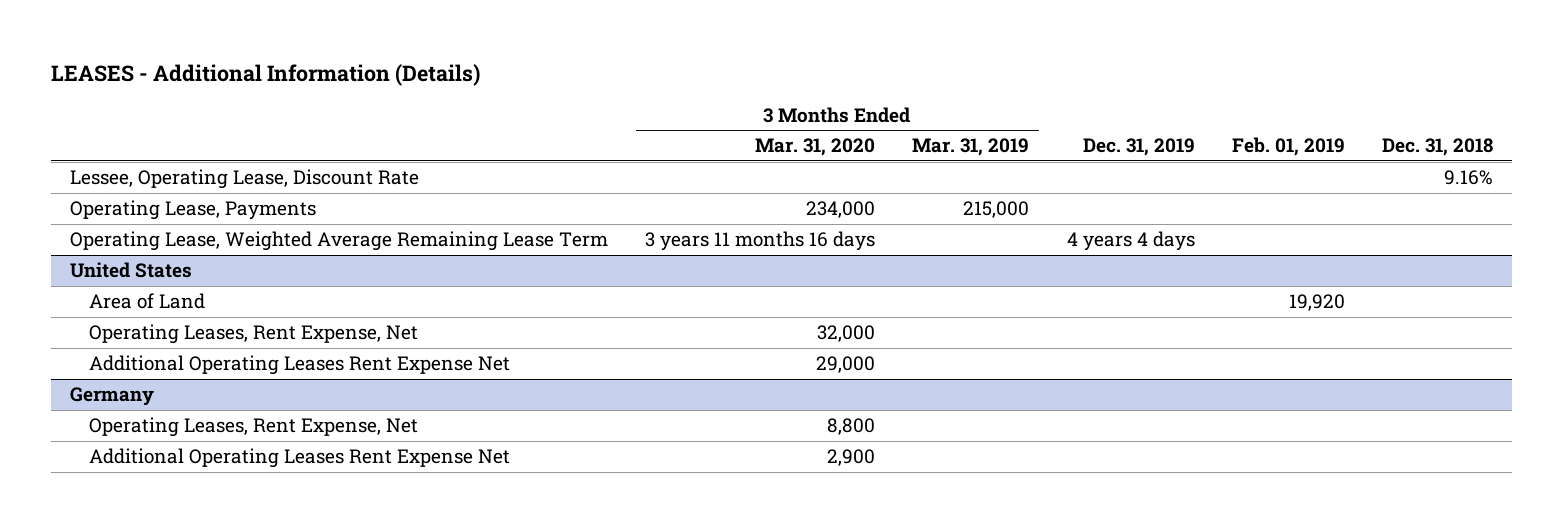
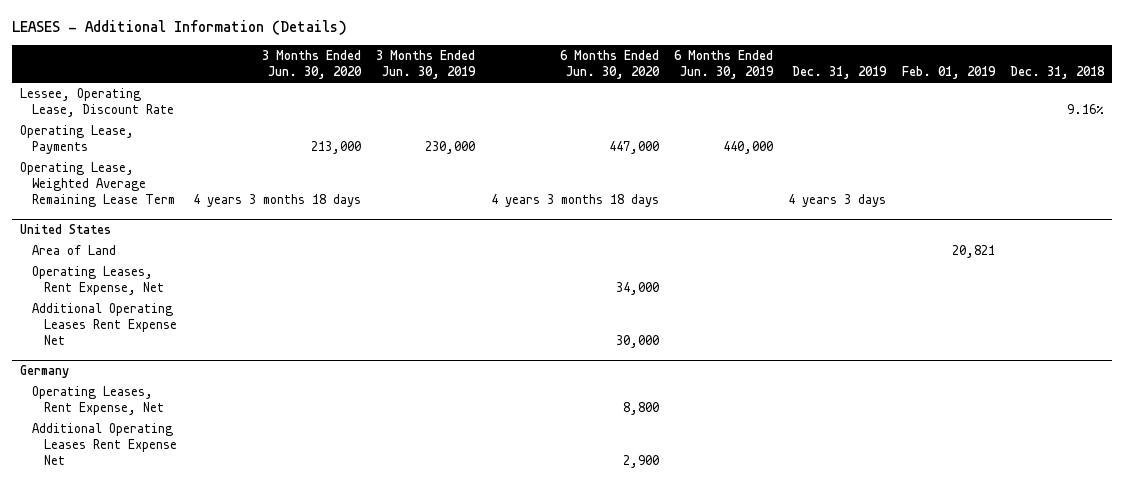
- | 3 Months Ended Mar. 31, 2020 | 3 Months Ended Mar. 31, 2019 | Dec. 31, 2019 | Feb. 01, 2019 | Dec. 31, 2018
+ | 3 Months Ended Jun. 30, 2020 | 3 Months Ended Jun. 30, 2019 | 6 Months Ended Jun. 30, 2020 | 6 Months Ended Jun. 30, 2019 | Dec. 31, 2019 | Feb. 01, 2019 | Dec. 31, 2018
- Operating Lease, Weighted Average Remaining Lease Term | 3 years 11 months 16 days | | 4 years 4 days | |
+ Operating Lease, Weighted Average Remaining Lease Term | 4 years 3 months 18 days | | 4 years 3 months 18 days | | 4 years 3 days | |
@ United States
- Area of Land | | | | 19,920 |
+ Area of Land | | | | | | 20,821 |

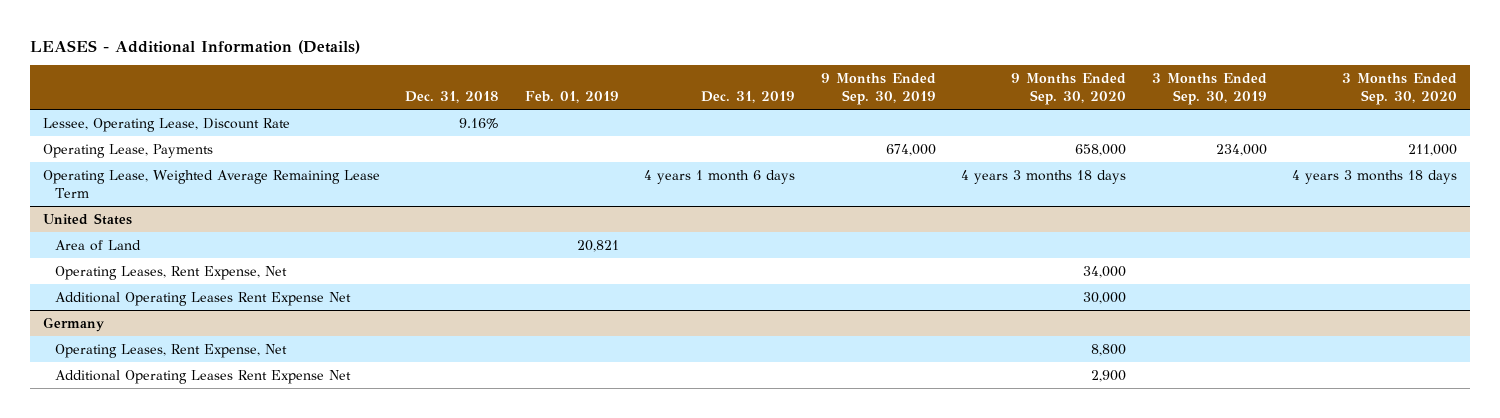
- | 3 Months Ended Jun. 30, 2020 | 3 Months Ended Jun. 30, 2019 | 6 Months Ended Jun. 30, 2020 | 6 Months Ended Jun. 30, 2019 | Dec. 31, 2019 | Feb. 01, 2019 | Dec. 31, 2018
+ | Dec. 31, 2018 | Feb. 01, 2019 | Dec. 31, 2019 | 9 Months Ended Sep. 30, 2019 | 9 Months Ended Sep. 30, 2020 | 3 Months Ended Sep. 30, 2019 | 3 Months Ended Sep. 30, 2020
- Operating Lease, Weighted Average Remaining Lease Term | 4 years 3 months 18 days | | 4 years 3 months 18 days | | 4 years 3 days | |
+ Operating Lease, Weighted Average Remaining Lease Term | | | 4 years 1 month 6 days | | 4 years 3 months 18 days | | 4 years 3 months 18 days

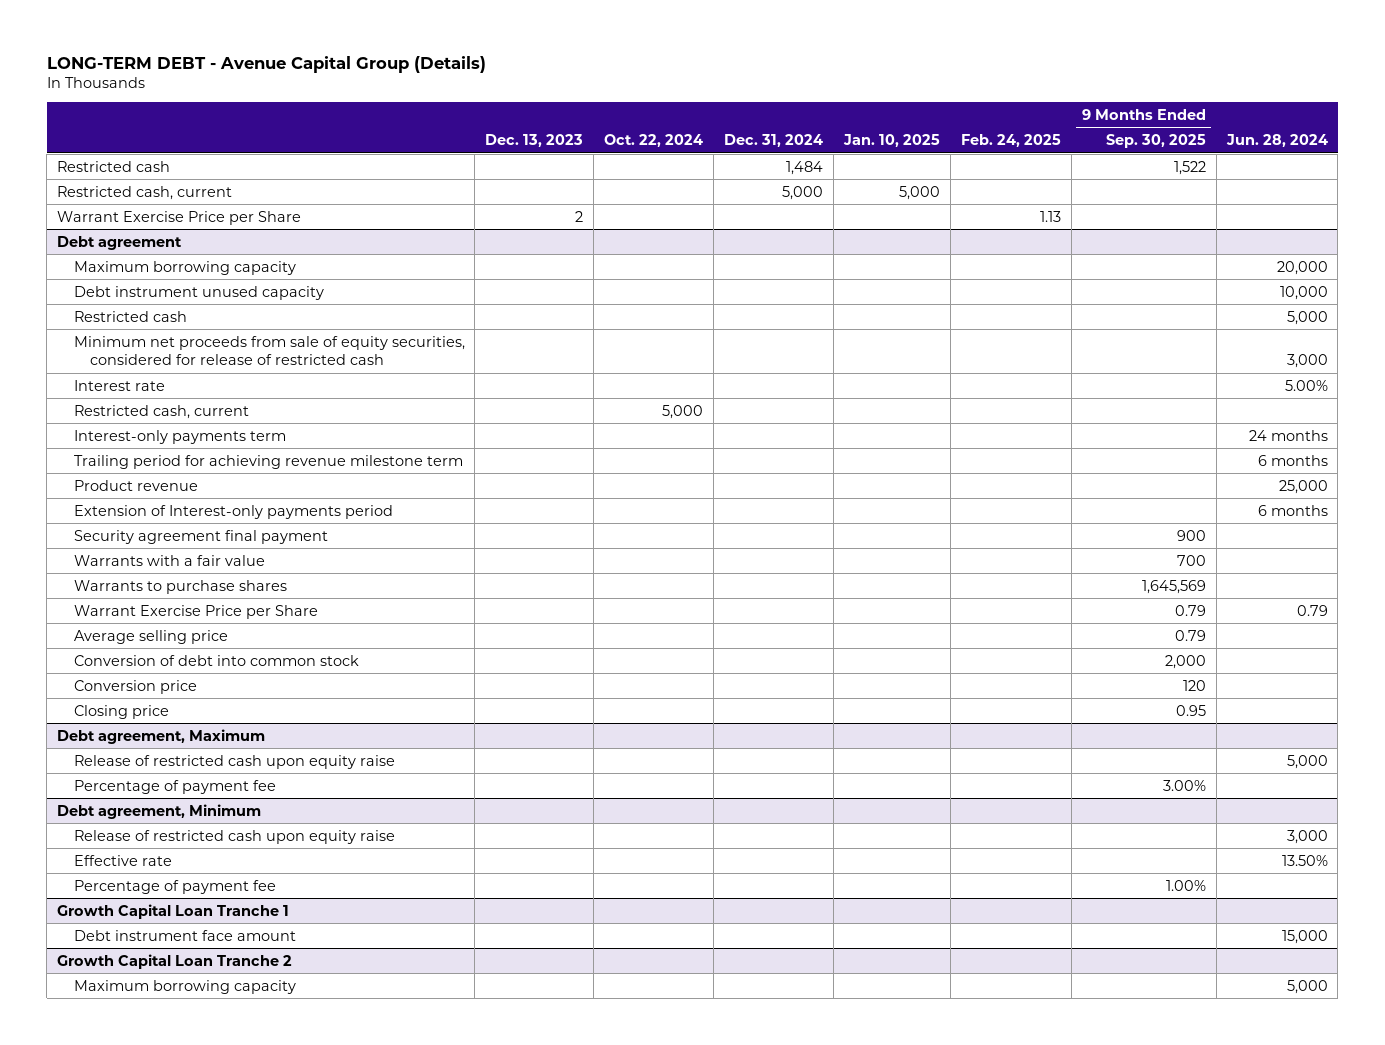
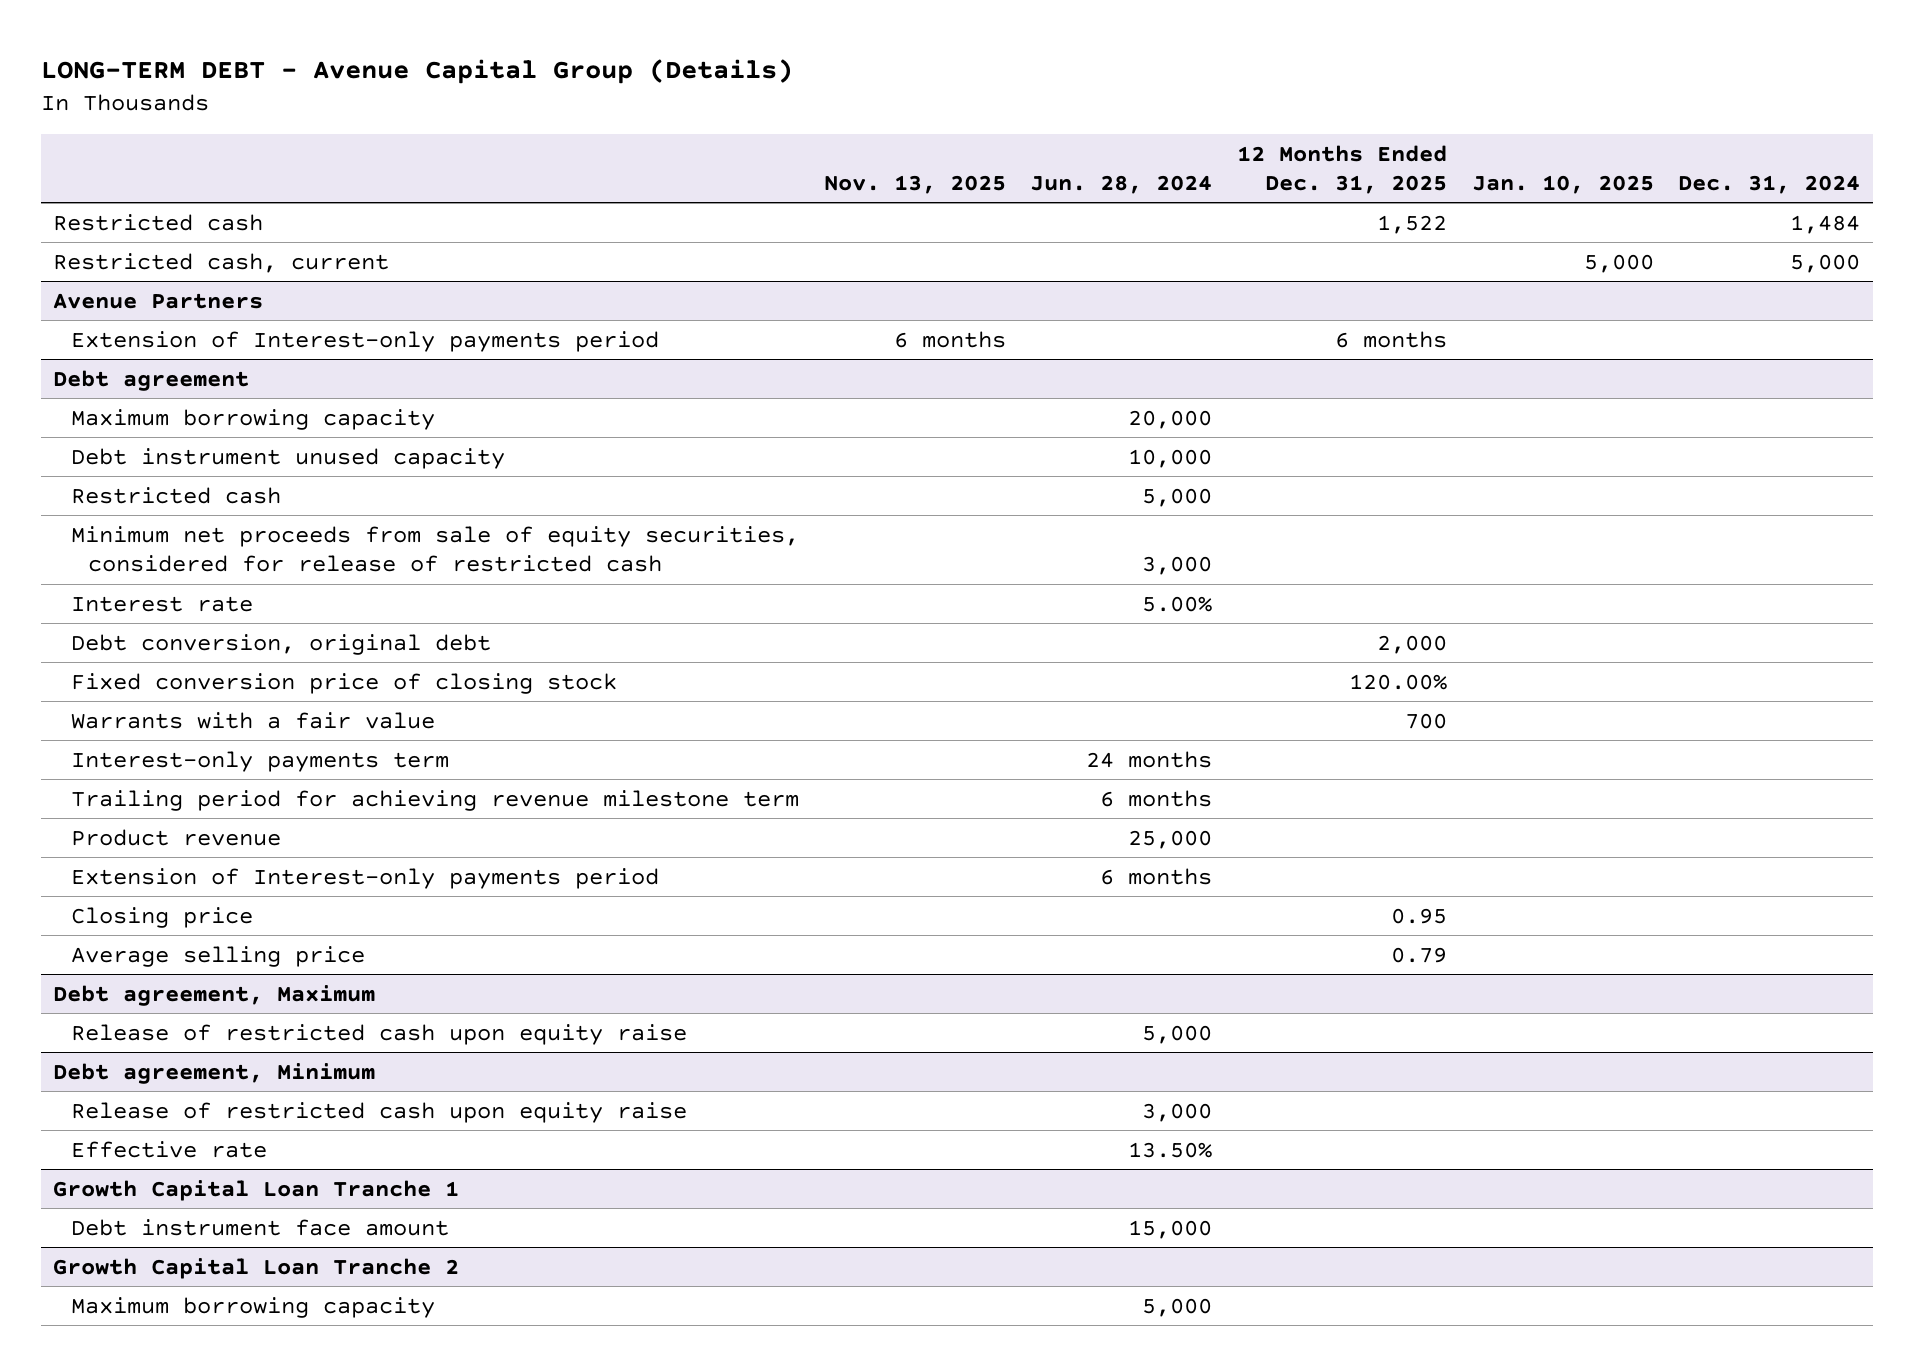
- | Dec. 13, 2023 | Oct. 22, 2024 | Dec. 31, 2024 | Jan. 10, 2025 | Feb. 24, 2025 | 9 Months Ended Sep. 30, 2025 | Jun. 28, 2024
+ | Nov. 13, 2025 | Jun. 28, 2024 | 12 Months Ended Dec. 31, 2025 | Jan. 10, 2025 | Dec. 31, 2024
- Warrant Exercise Price per Share | 2 | | | | 1.13 | |
+ Avenue Partners
+ Extension of Interest-only payments period | 6 months | | 6 months | |
@ Debt agreement
- Restricted cash, current | | 5,000 | | | | |
+ Debt conversion, original debt | | | 2,000 | |
+ Fixed conversion price of closing stock | | | 120.00% | |
moved up: Warrants with a fair value | | | 700 | |
- Security agreement final payment | | | | | | 900 |
- Warrants to purchase shares | | | | | | 1,645,569 |
- Warrant Exercise Price per Share | | | | | | 0.79 | 0.79
- Conversion of debt into common stock | | | | | | 2,000 |
- Conversion price | | | | | | 120 |
moved down: Average selling price | | | 0.79 | |
@ Debt agreement, Maximum
- Percentage of payment fee | | | | | | 3.00% |
@ Debt agreement, Minimum
- Percentage of payment fee | | | | | | 1.00% |

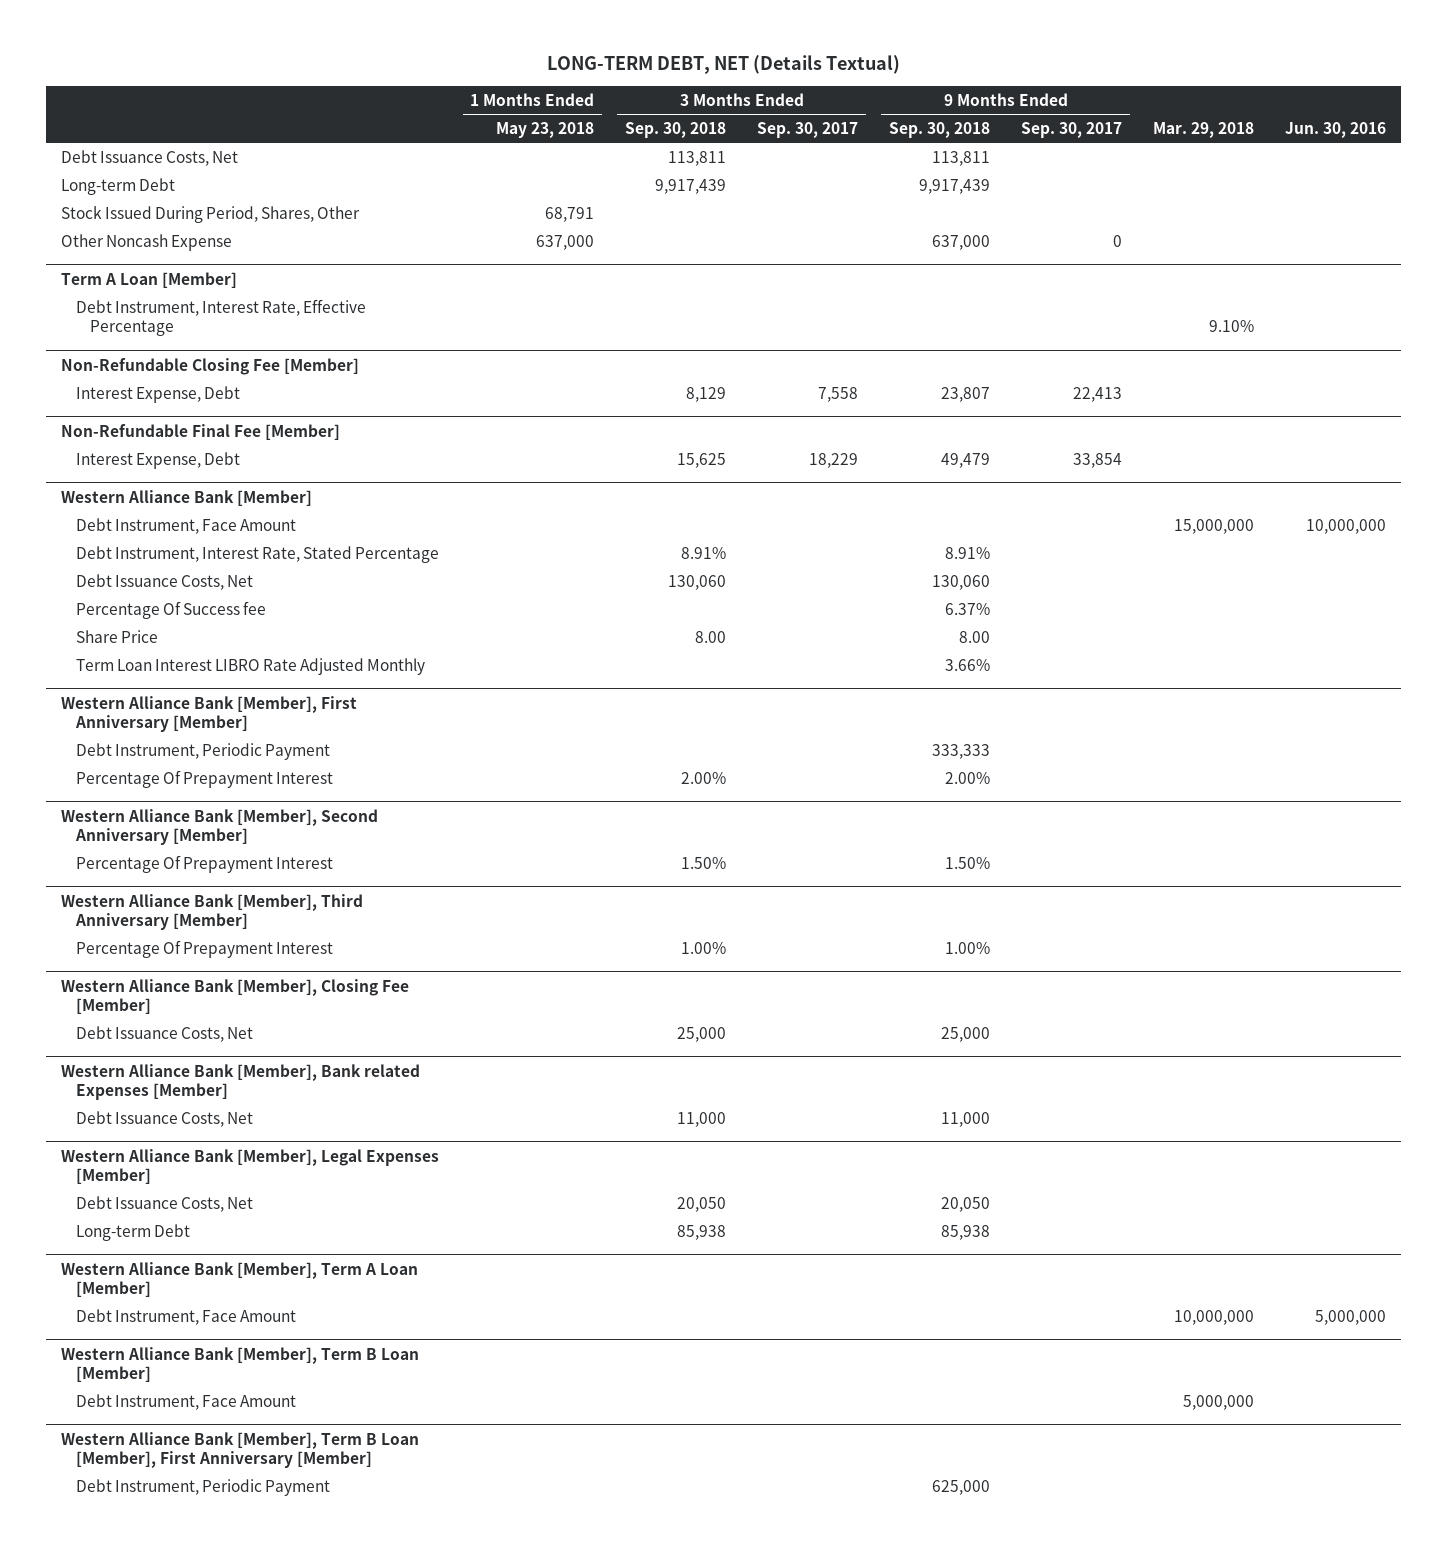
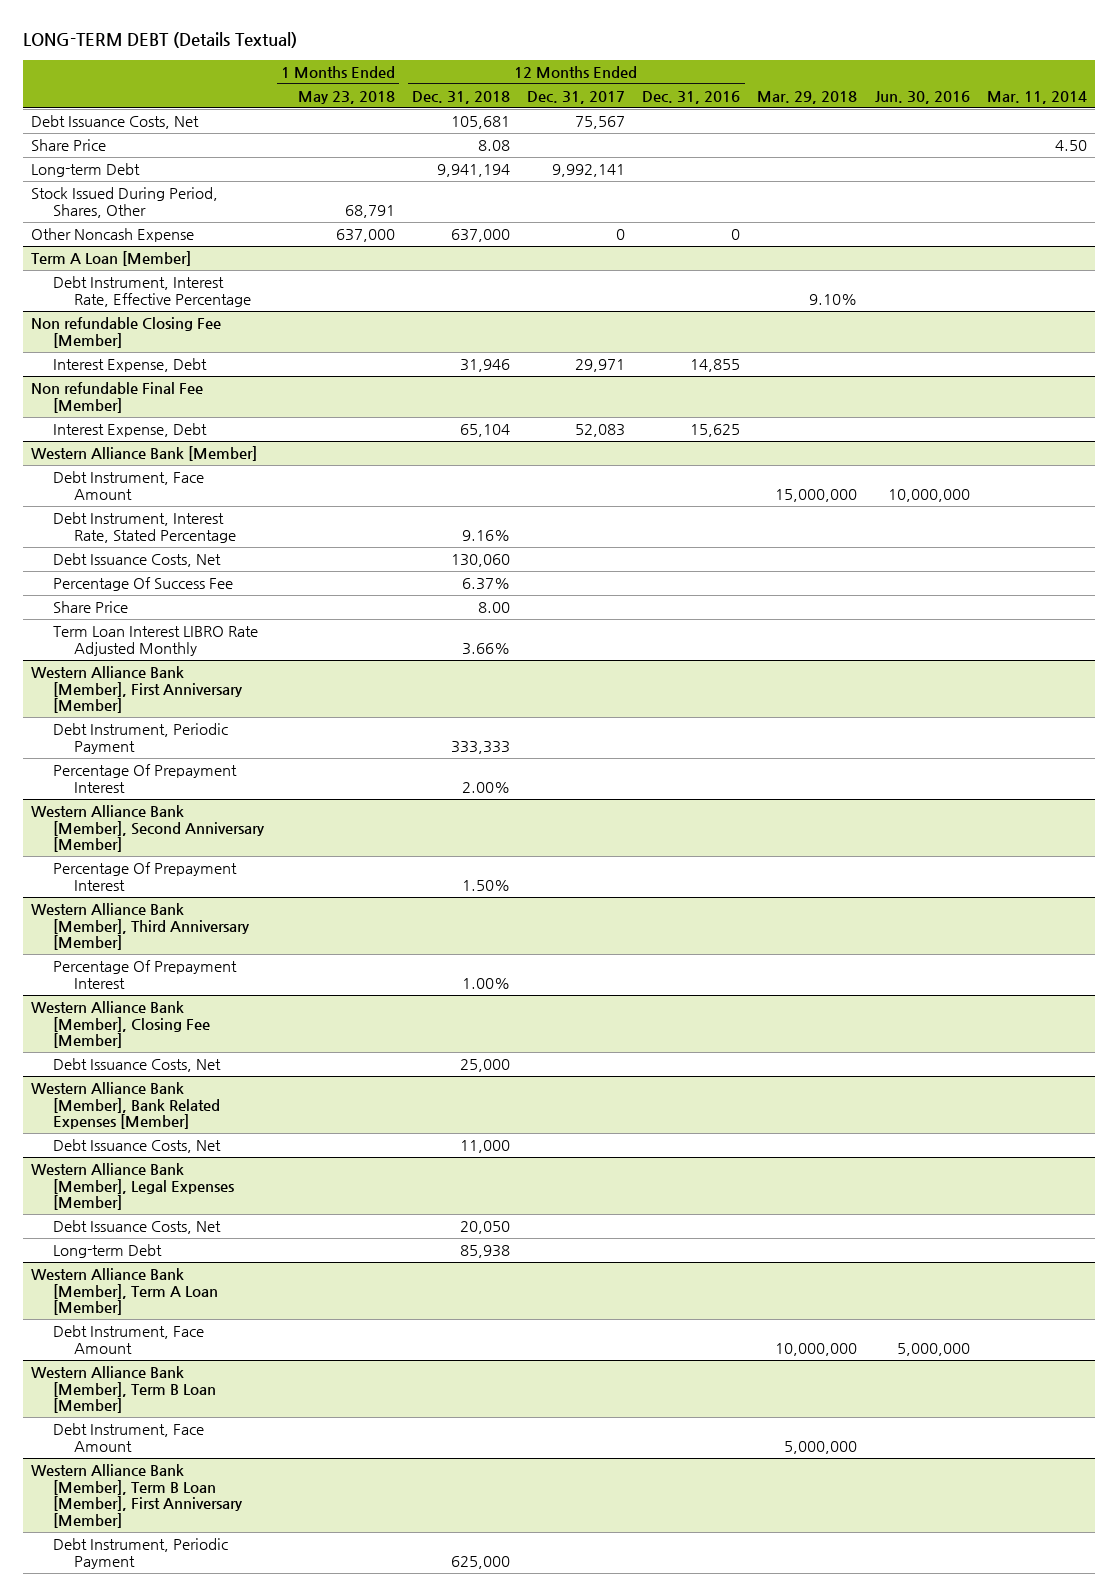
- LONG-TERM DEBT, NET (Details Textual)
+ LONG-TERM DEBT (Details Textual)
- | 1 Months Ended May 23, 2018 | 3 Months Ended Sep. 30, 2018 | 3 Months Ended Sep. 30, 2017 | 9 Months Ended Sep. 30, 2018 | 9 Months Ended Sep. 30, 2017 | Mar. 29, 2018 | Jun. 30, 2016
+ | 1 Months Ended May 23, 2018 | 12 Months Ended Dec. 31, 2018 | 12 Months Ended Dec. 31, 2017 | 12 Months Ended Dec. 31, 2016 | Mar. 29, 2018 | Jun. 30, 2016 | Mar. 11, 2014
+ Share Price | | 8.08 | | | | | 4.50
- Non-Refundable Closing Fee [Member]
+ Non refundable Closing Fee [Member]
- Non-Refundable Final Fee [Member]
+ Non refundable Final Fee [Member]
@ Western Alliance Bank [Member]
- Percentage Of Success fee | | | | 6.37% | | |
+ Percentage Of Success Fee | | 6.37% | | | | |
- Western Alliance Bank [Member], Bank related Expenses [Member]
+ Western Alliance Bank [Member], Bank Related Expenses [Member]

